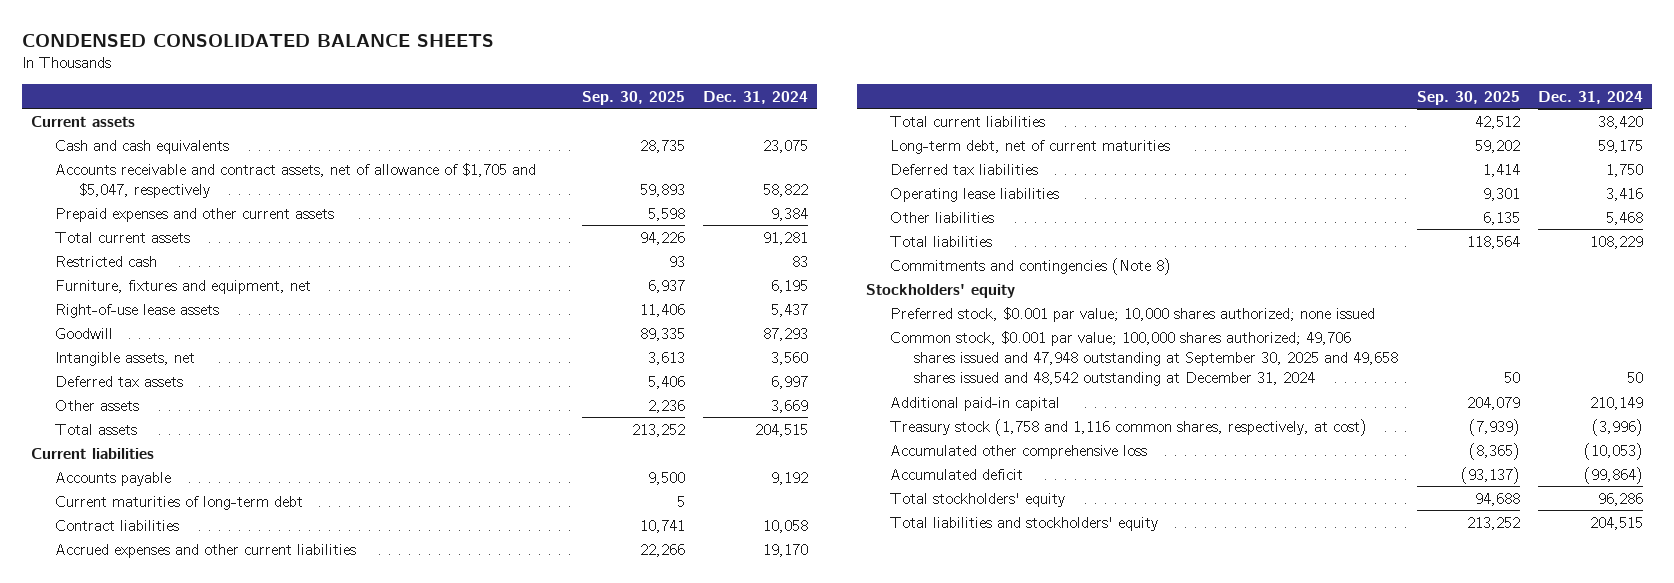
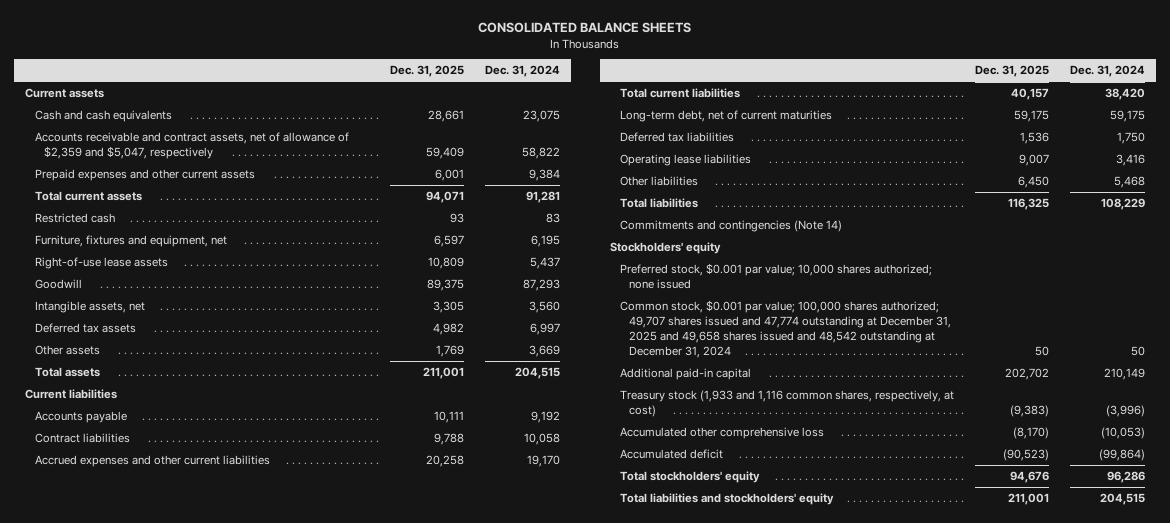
- CONDENSED CONSOLIDATED BALANCE SHEETS
+ CONSOLIDATED BALANCE SHEETS
- | Sep. 30, 2025 | Dec. 31, 2024
+ | Dec. 31, 2025 | Dec. 31, 2024
- Accounts receivable and contract assets, net of allowance of $1,705 and $5,047, respectively | 59,893 | 58,822
+ Accounts receivable and contract assets, net of allowance of $2,359 and $5,047, respectively | 59,409 | 58,822
- Current maturities of long-term debt | 5 |
- Commitments and contingencies (Note 8)
+ Commitments and contingencies (Note 14)
- Common stock, $0.001 par value; 100,000 shares authorized; 49,706 shares issued and 47,948 outstanding at September 30, 2025 and 49,658 shares issued and 48,542 outstanding at December 31, 2024 | 50 | 50
+ Common stock, $0.001 par value; 100,000 shares authorized; 49,707 shares issued and 47,774 outstanding at December 31, 2025 and 49,658 shares issued and 48,542 outstanding at December 31, 2024 | 50 | 50
- Treasury stock (1,758 and 1,116 common shares, respectively, at cost) | (7,939) | (3,996)
+ Treasury stock (1,933 and 1,116 common shares, respectively, at cost) | (9,383) | (3,996)

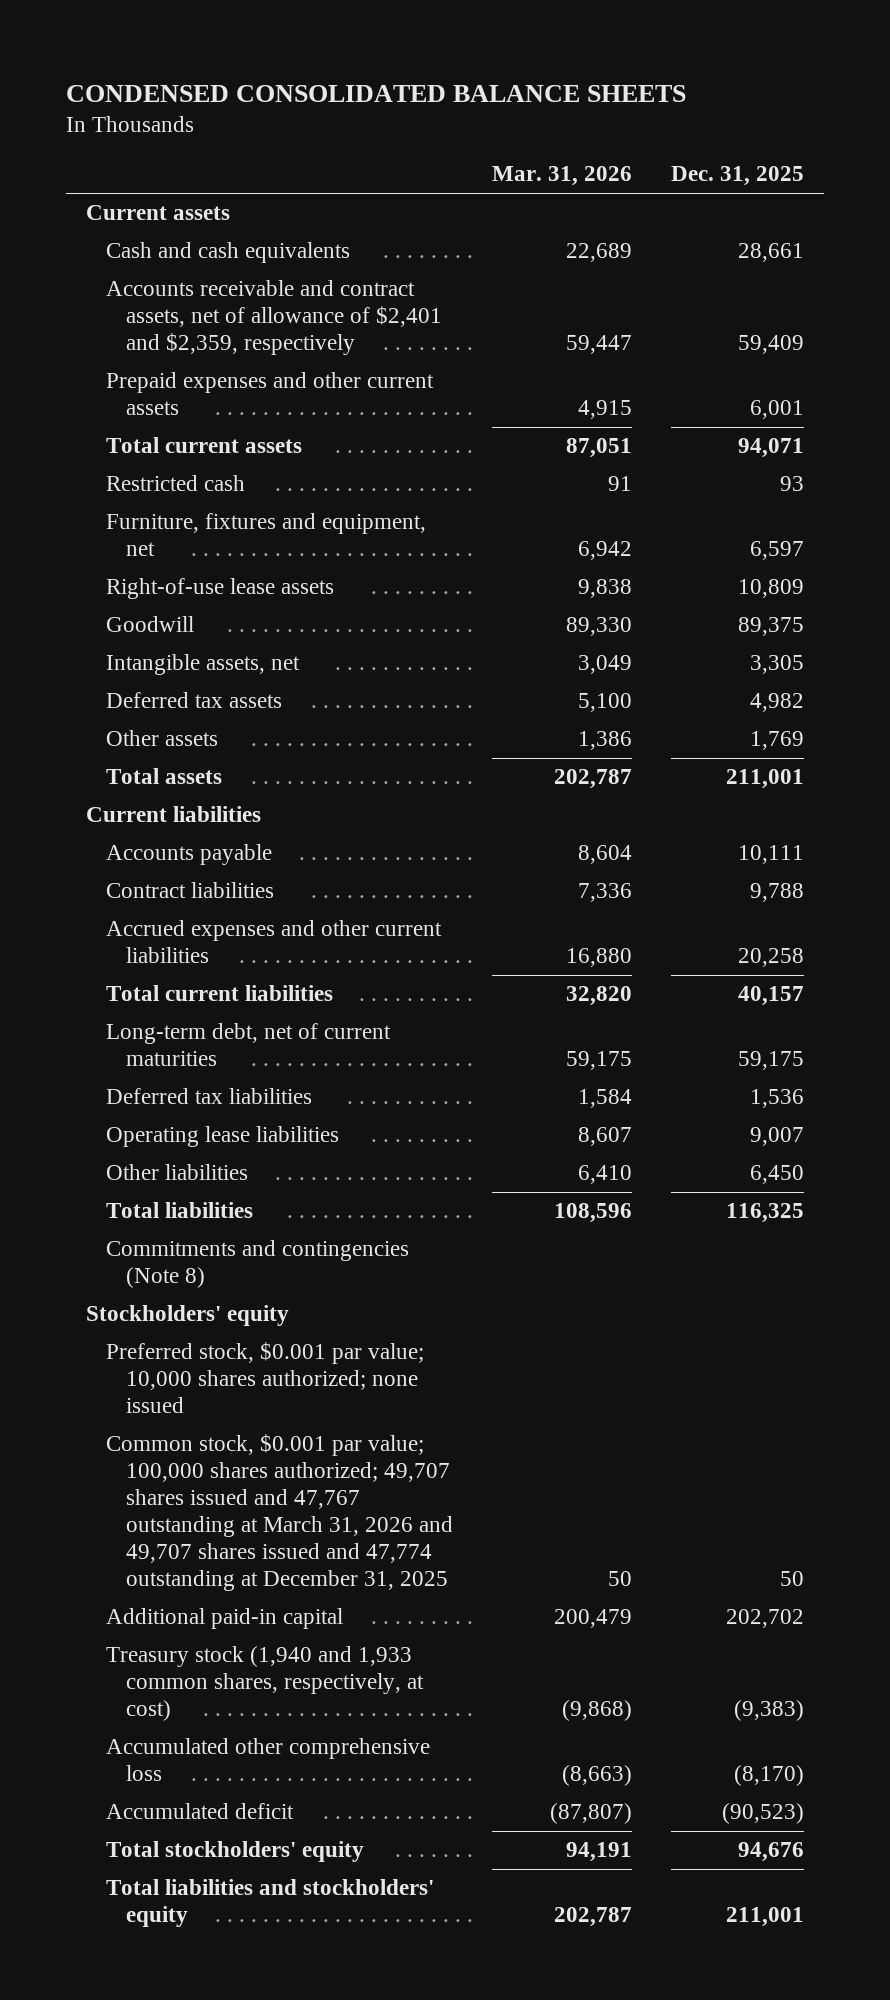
- CONSOLIDATED BALANCE SHEETS
+ CONDENSED CONSOLIDATED BALANCE SHEETS
- | Dec. 31, 2025 | Dec. 31, 2024
+ | Mar. 31, 2026 | Dec. 31, 2025
- Accounts receivable and contract assets, net of allowance of $2,359 and $5,047, respectively | 59,409 | 58,822
+ Accounts receivable and contract assets, net of allowance of $2,401 and $2,359, respectively | 59,447 | 59,409
- Commitments and contingencies (Note 14)
+ Commitments and contingencies (Note 8)
- Common stock, $0.001 par value; 100,000 shares authorized; 49,707 shares issued and 47,774 outstanding at December 31, 2025 and 49,658 shares issued and 48,542 outstanding at December 31, 2024 | 50 | 50
+ Common stock, $0.001 par value; 100,000 shares authorized; 49,707 shares issued and 47,767 outstanding at March 31, 2026 and 49,707 shares issued and 47,774 outstanding at December 31, 2025 | 50 | 50
- Treasury stock (1,933 and 1,116 common shares, respectively, at cost) | (9,383) | (3,996)
+ Treasury stock (1,940 and 1,933 common shares, respectively, at cost) | (9,868) | (9,383)

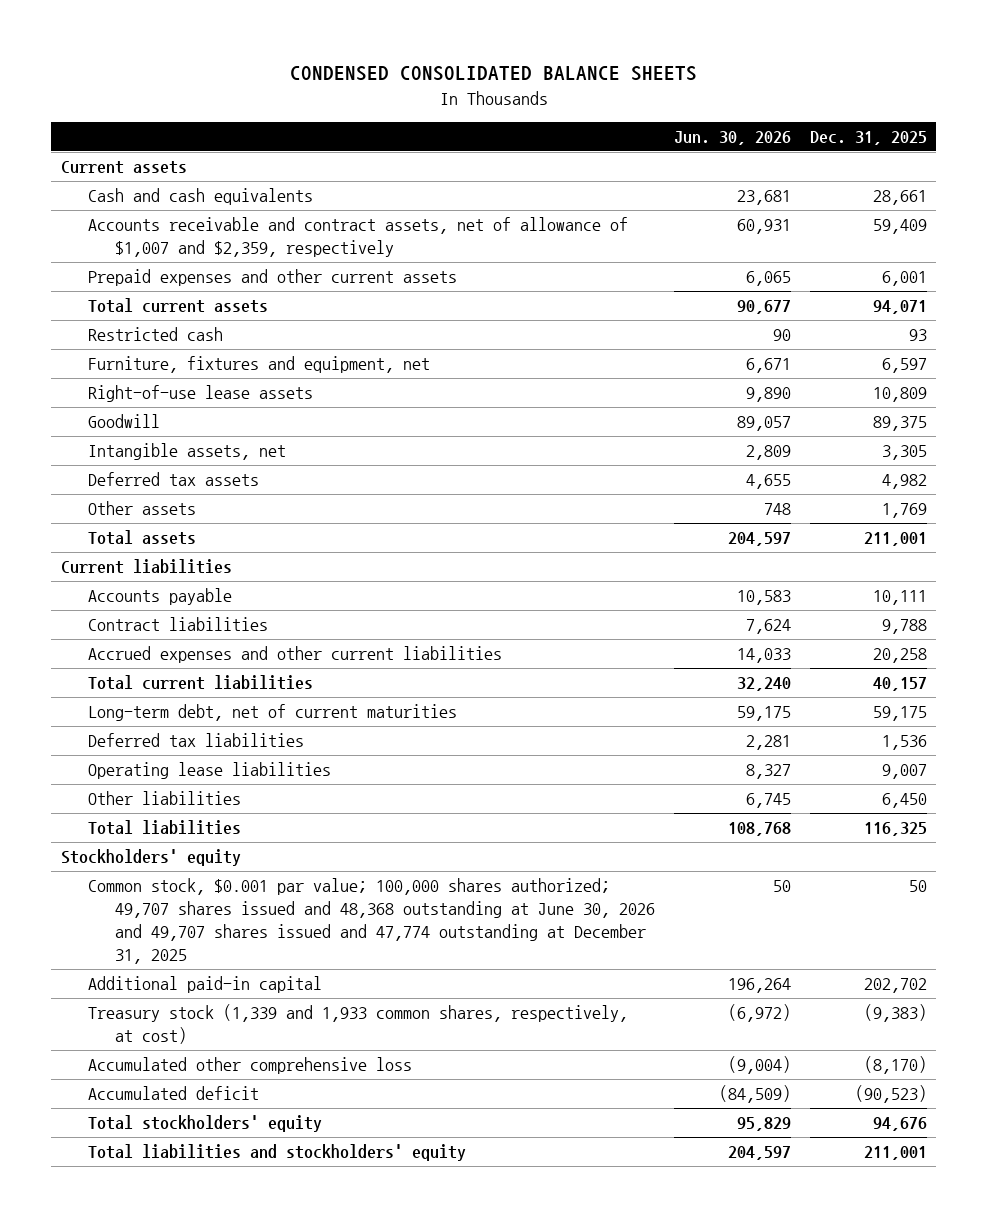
- | Mar. 31, 2026 | Dec. 31, 2025
+ | Jun. 30, 2026 | Dec. 31, 2025
- Accounts receivable and contract assets, net of allowance of $2,401 and $2,359, respectively | 59,447 | 59,409
+ Accounts receivable and contract assets, net of allowance of $1,007 and $2,359, respectively | 60,931 | 59,409
- Commitments and contingencies (Note 8)
- Preferred stock, $0.001 par value; 10,000 shares authorized; none issued
- Common stock, $0.001 par value; 100,000 shares authorized; 49,707 shares issued and 47,767 outstanding at March 31, 2026 and 49,707 shares issued and 47,774 outstanding at December 31, 2025 | 50 | 50
+ Common stock, $0.001 par value; 100,000 shares authorized; 49,707 shares issued and 48,368 outstanding at June 30, 2026 and 49,707 shares issued and 47,774 outstanding at December 31, 2025 | 50 | 50
- Treasury stock (1,940 and 1,933 common shares, respectively, at cost) | (9,868) | (9,383)
+ Treasury stock (1,339 and 1,933 common shares, respectively, at cost) | (6,972) | (9,383)

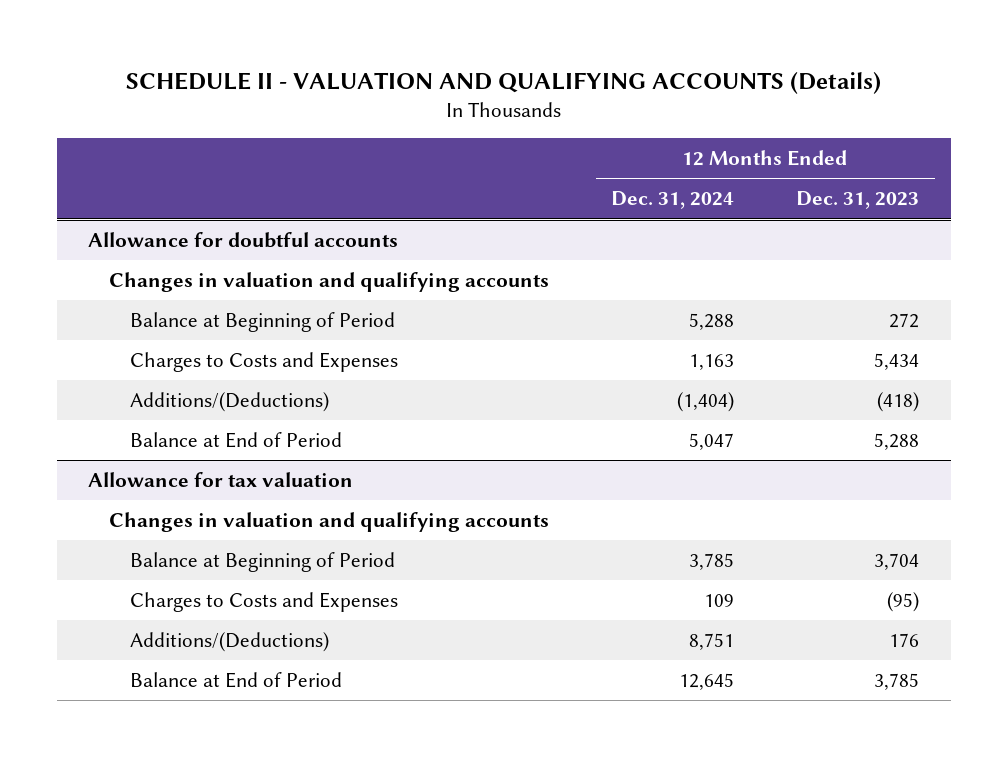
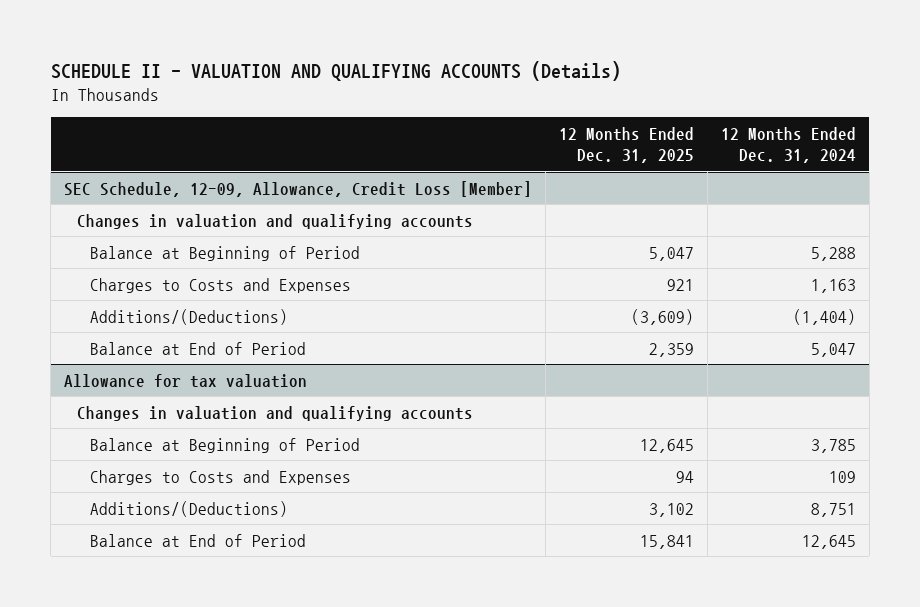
- | 12 Months Ended Dec. 31, 2024 | 12 Months Ended Dec. 31, 2023
+ | 12 Months Ended Dec. 31, 2025 | 12 Months Ended Dec. 31, 2024
- Allowance for doubtful accounts
+ SEC Schedule, 12-09, Allowance, Credit Loss [Member]

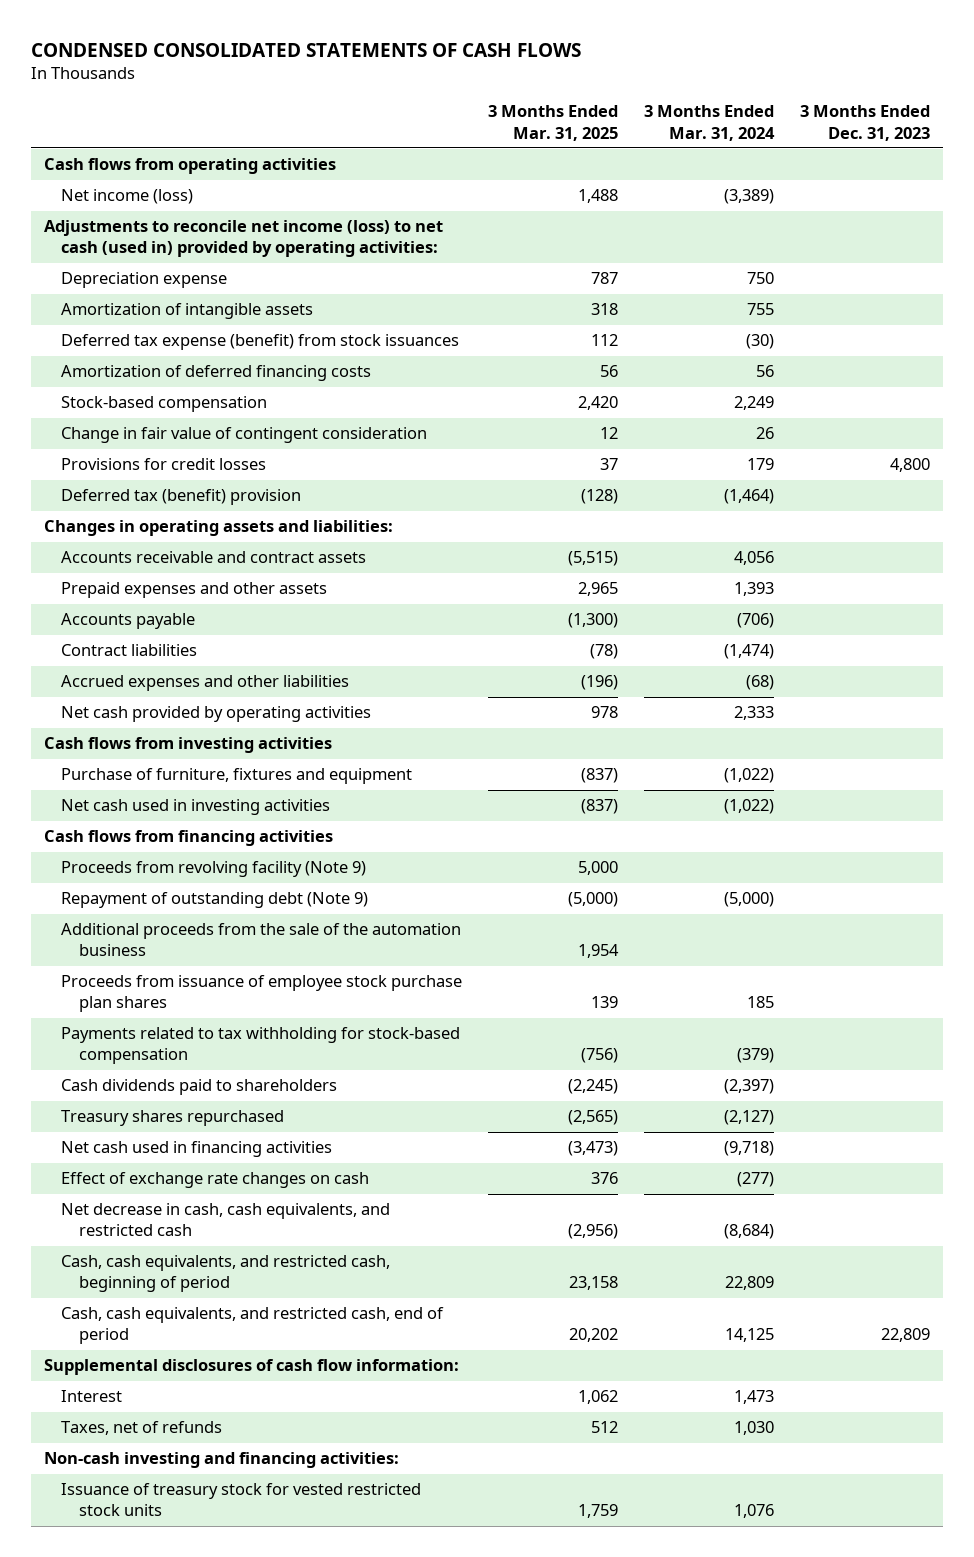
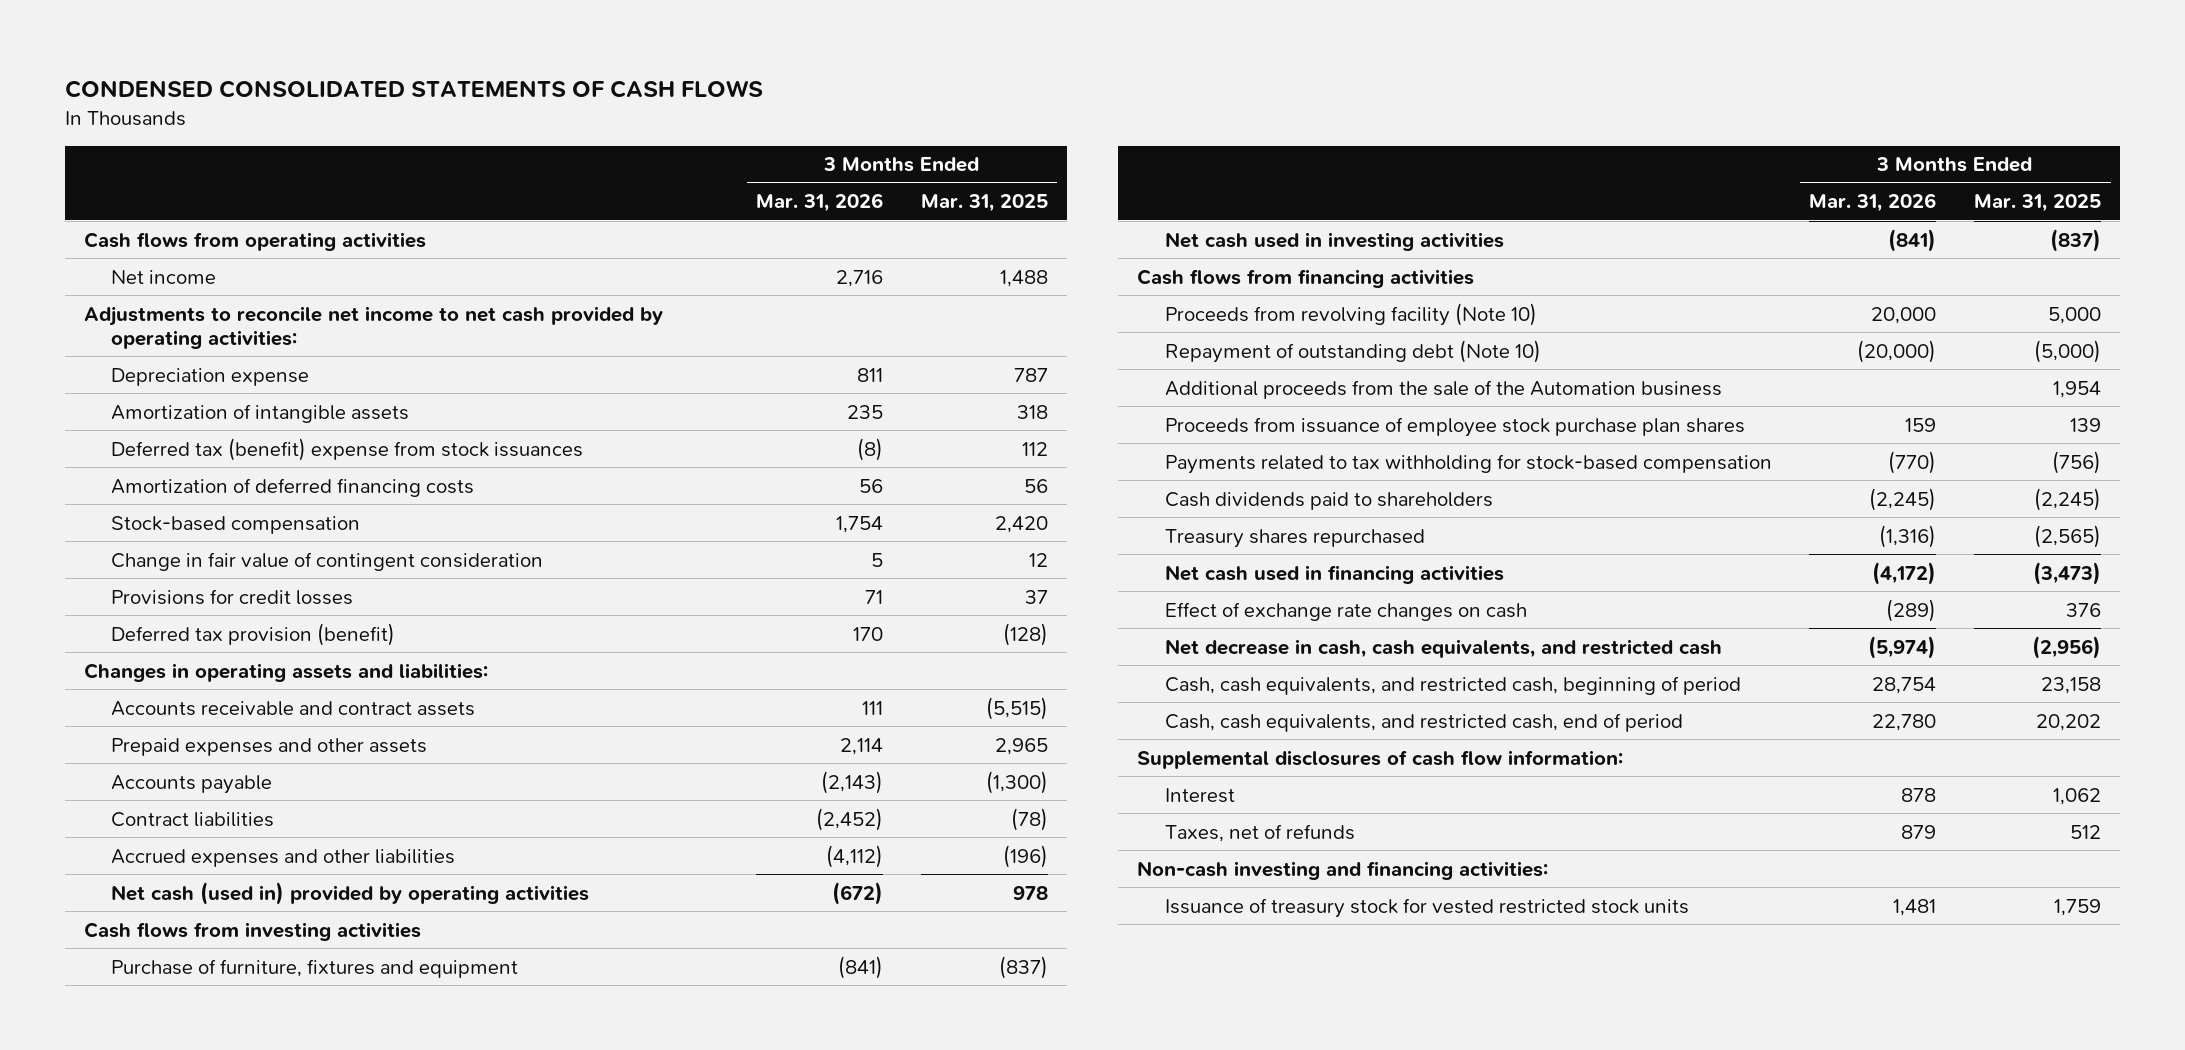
- | 3 Months Ended Mar. 31, 2025 | 3 Months Ended Mar. 31, 2024 | 3 Months Ended Dec. 31, 2023
+ | 3 Months Ended Mar. 31, 2026 | 3 Months Ended Mar. 31, 2025
- Net income (loss) | 1,488 | (3,389) |
- Adjustments to reconcile net income (loss) to net cash (used in) provided by operating activities:
+ Net income | 2,716 | 1,488
+ Adjustments to reconcile net income to net cash provided by operating activities:
- Deferred tax expense (benefit) from stock issuances | 112 | (30) |
+ Deferred tax (benefit) expense from stock issuances | (8) | 112
- Deferred tax (benefit) provision | (128) | (1,464) |
+ Deferred tax provision (benefit) | 170 | (128)
- Net cash provided by operating activities | 978 | 2,333 |
+ Net cash (used in) provided by operating activities | (672) | 978
- Proceeds from revolving facility (Note 9) | 5,000 | |
- Repayment of outstanding debt (Note 9) | (5,000) | (5,000) |
- Additional proceeds from the sale of the automation business | 1,954 | |
+ Proceeds from revolving facility (Note 10) | 20,000 | 5,000
+ Repayment of outstanding debt (Note 10) | (20,000) | (5,000)
+ Additional proceeds from the sale of the Automation business | | 1,954

